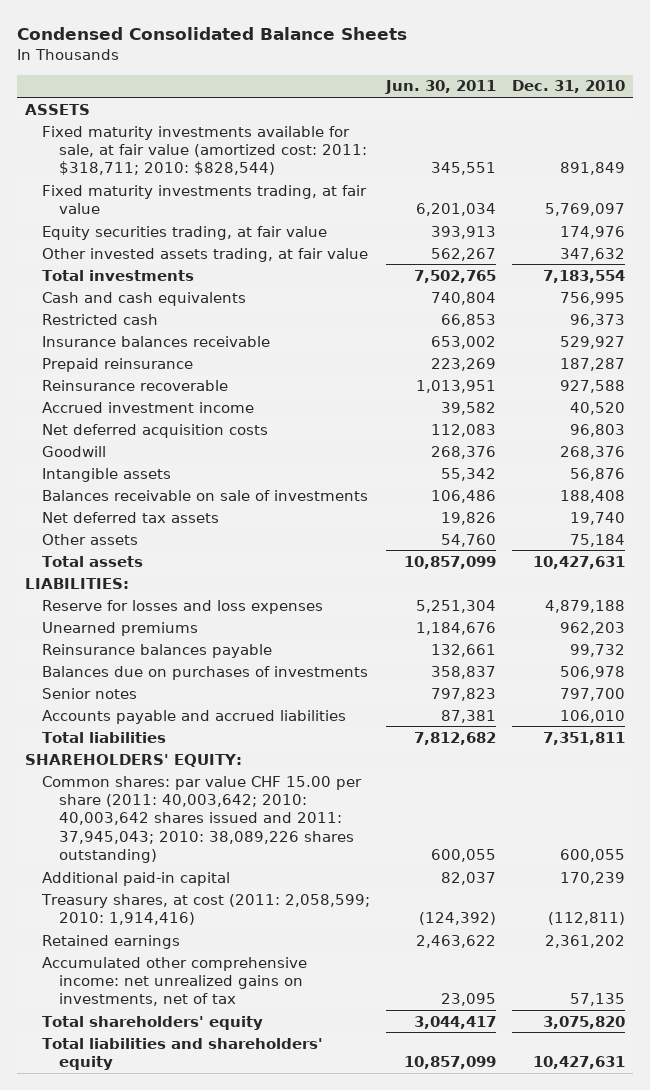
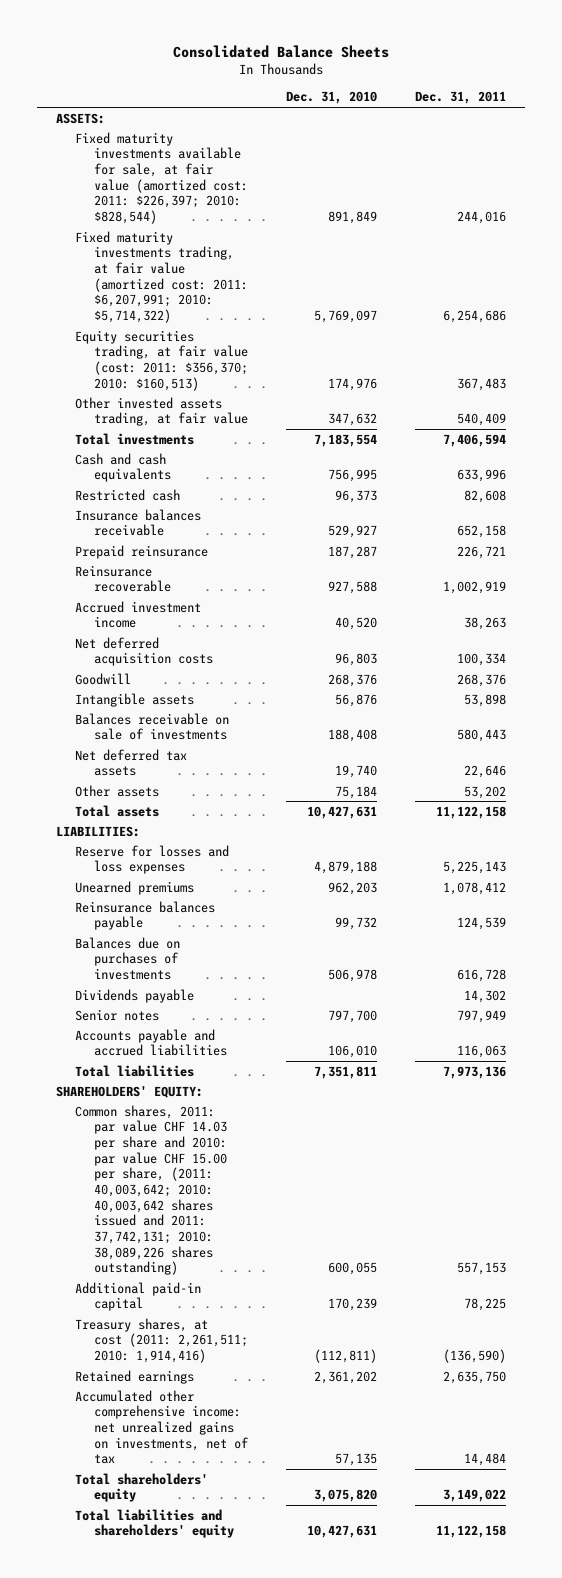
- Condensed Consolidated Balance Sheets
+ Consolidated Balance Sheets
- | Jun. 30, 2011 | Dec. 31, 2010
+ | Dec. 31, 2010 | Dec. 31, 2011
- ASSETS
- Fixed maturity investments available for sale, at fair value (amortized cost: 2011: $318,711; 2010: $828,544) | 345,551 | 891,849
- Fixed maturity investments trading, at fair value | 6,201,034 | 5,769,097
- Equity securities trading, at fair value | 393,913 | 174,976
+ ASSETS:
+ Fixed maturity investments available for sale, at fair value (amortized cost: 2011: $226,397; 2010: $828,544) | 891,849 | 244,016
+ Fixed maturity investments trading, at fair value (amortized cost: 2011: $6,207,991; 2010: $5,714,322) | 5,769,097 | 6,254,686
+ Equity securities trading, at fair value (cost: 2011: $356,370; 2010: $160,513) | 174,976 | 367,483
+ Dividends payable | | 14,302
- Common shares: par value CHF 15.00 per share (2011: 40,003,642; 2010: 40,003,642 shares issued and 2011: 37,945,043; 2010: 38,089,226 shares outstanding) | 600,055 | 600,055
+ Common shares, 2011: par value CHF 14.03 per share and 2010: par value CHF 15.00 per share, (2011: 40,003,642; 2010: 40,003,642 shares issued and 2011: 37,742,131; 2010: 38,089,226 shares outstanding) | 600,055 | 557,153
- Treasury shares, at cost (2011: 2,058,599; 2010: 1,914,416) | (124,392) | (112,811)
+ Treasury shares, at cost (2011: 2,261,511; 2010: 1,914,416) | (112,811) | (136,590)

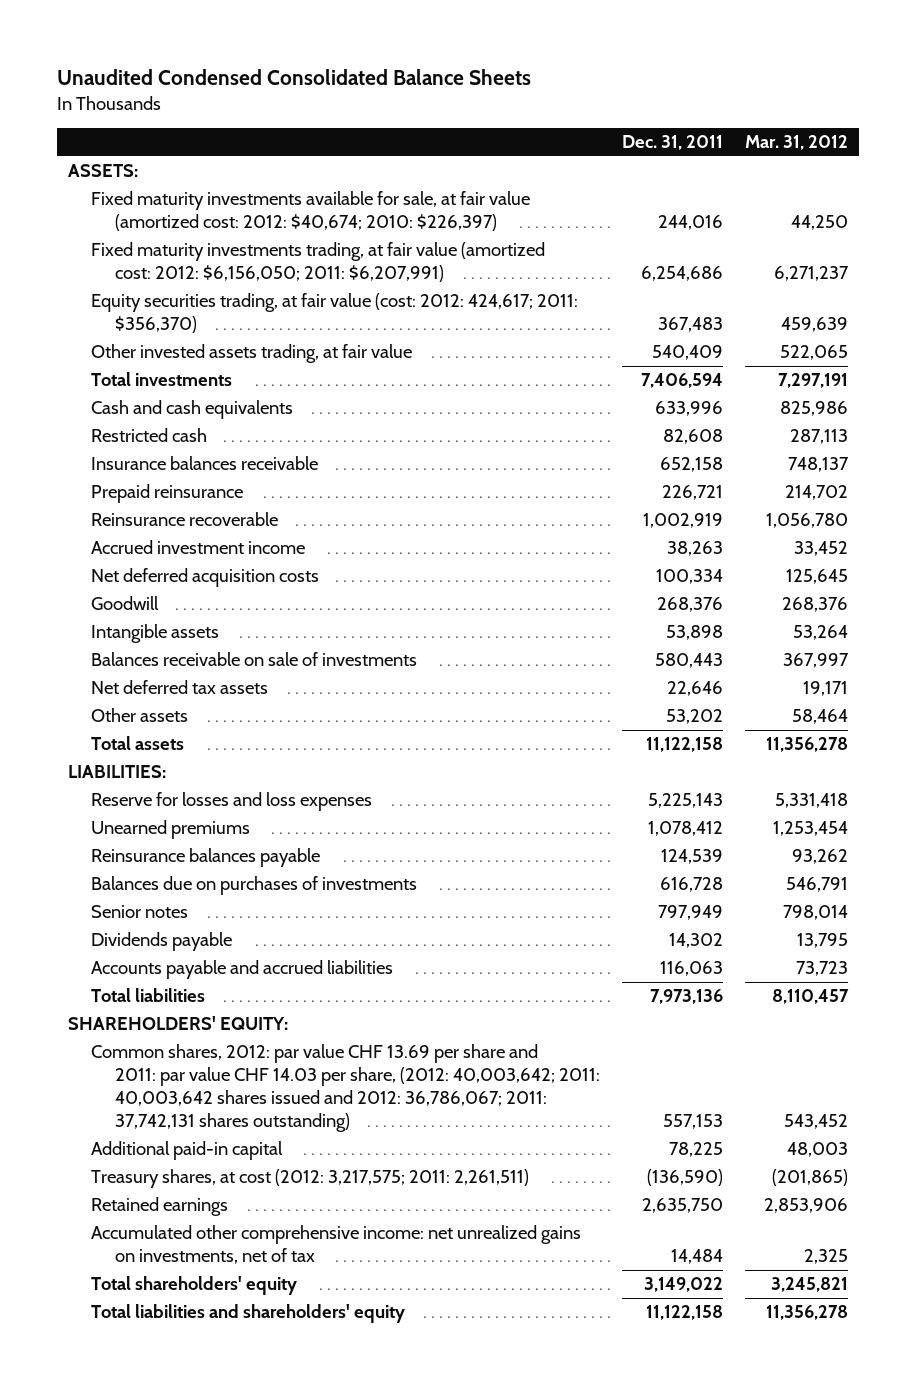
- Consolidated Balance Sheets
+ Unaudited Condensed Consolidated Balance Sheets
- | Dec. 31, 2010 | Dec. 31, 2011
+ | Dec. 31, 2011 | Mar. 31, 2012
- Fixed maturity investments available for sale, at fair value (amortized cost: 2011: $226,397; 2010: $828,544) | 891,849 | 244,016
- Fixed maturity investments trading, at fair value (amortized cost: 2011: $6,207,991; 2010: $5,714,322) | 5,769,097 | 6,254,686
- Equity securities trading, at fair value (cost: 2011: $356,370; 2010: $160,513) | 174,976 | 367,483
+ Fixed maturity investments available for sale, at fair value (amortized cost: 2012: $40,674; 2010: $226,397) | 244,016 | 44,250
+ Fixed maturity investments trading, at fair value (amortized cost: 2012: $6,156,050; 2011: $6,207,991) | 6,254,686 | 6,271,237
+ Equity securities trading, at fair value (cost: 2012: 424,617; 2011: $356,370) | 367,483 | 459,639
moved down: Dividends payable | 14,302 | 13,795
- Common shares, 2011: par value CHF 14.03 per share and 2010: par value CHF 15.00 per share, (2011: 40,003,642; 2010: 40,003,642 shares issued and 2011: 37,742,131; 2010: 38,089,226 shares outstanding) | 600,055 | 557,153
+ Common shares, 2012: par value CHF 13.69 per share and 2011: par value CHF 14.03 per share, (2012: 40,003,642; 2011: 40,003,642 shares issued and 2012: 36,786,067; 2011: 37,742,131 shares outstanding) | 557,153 | 543,452
- Treasury shares, at cost (2011: 2,261,511; 2010: 1,914,416) | (112,811) | (136,590)
+ Treasury shares, at cost (2012: 3,217,575; 2011: 2,261,511) | (136,590) | (201,865)

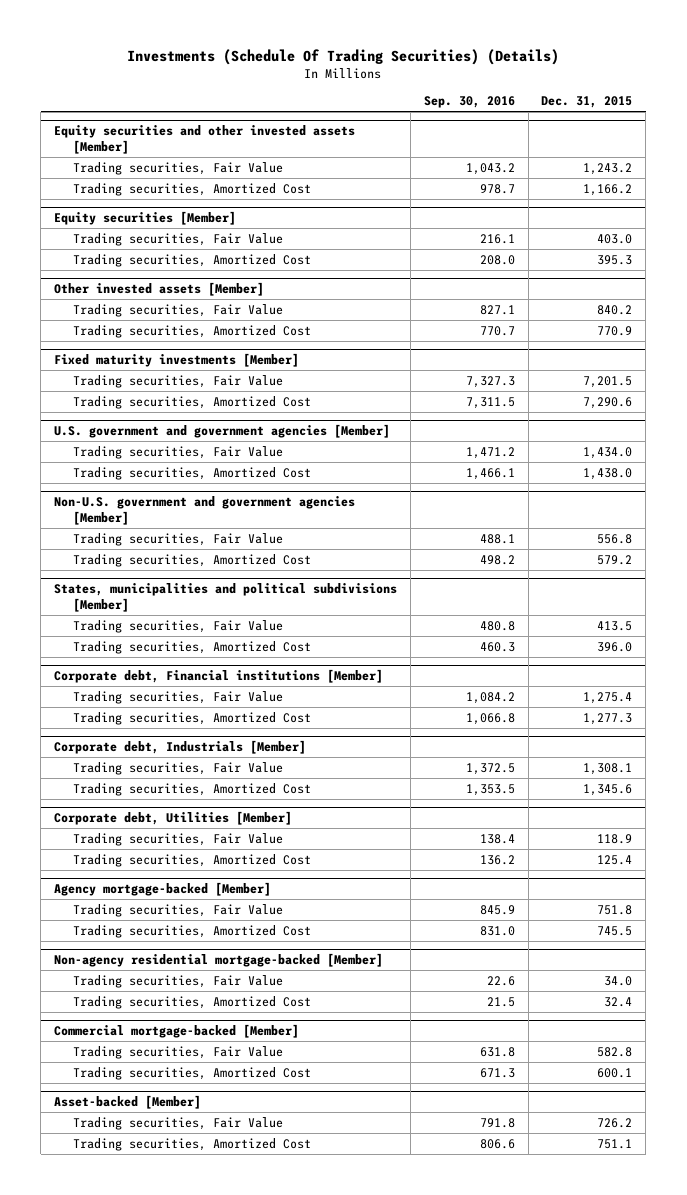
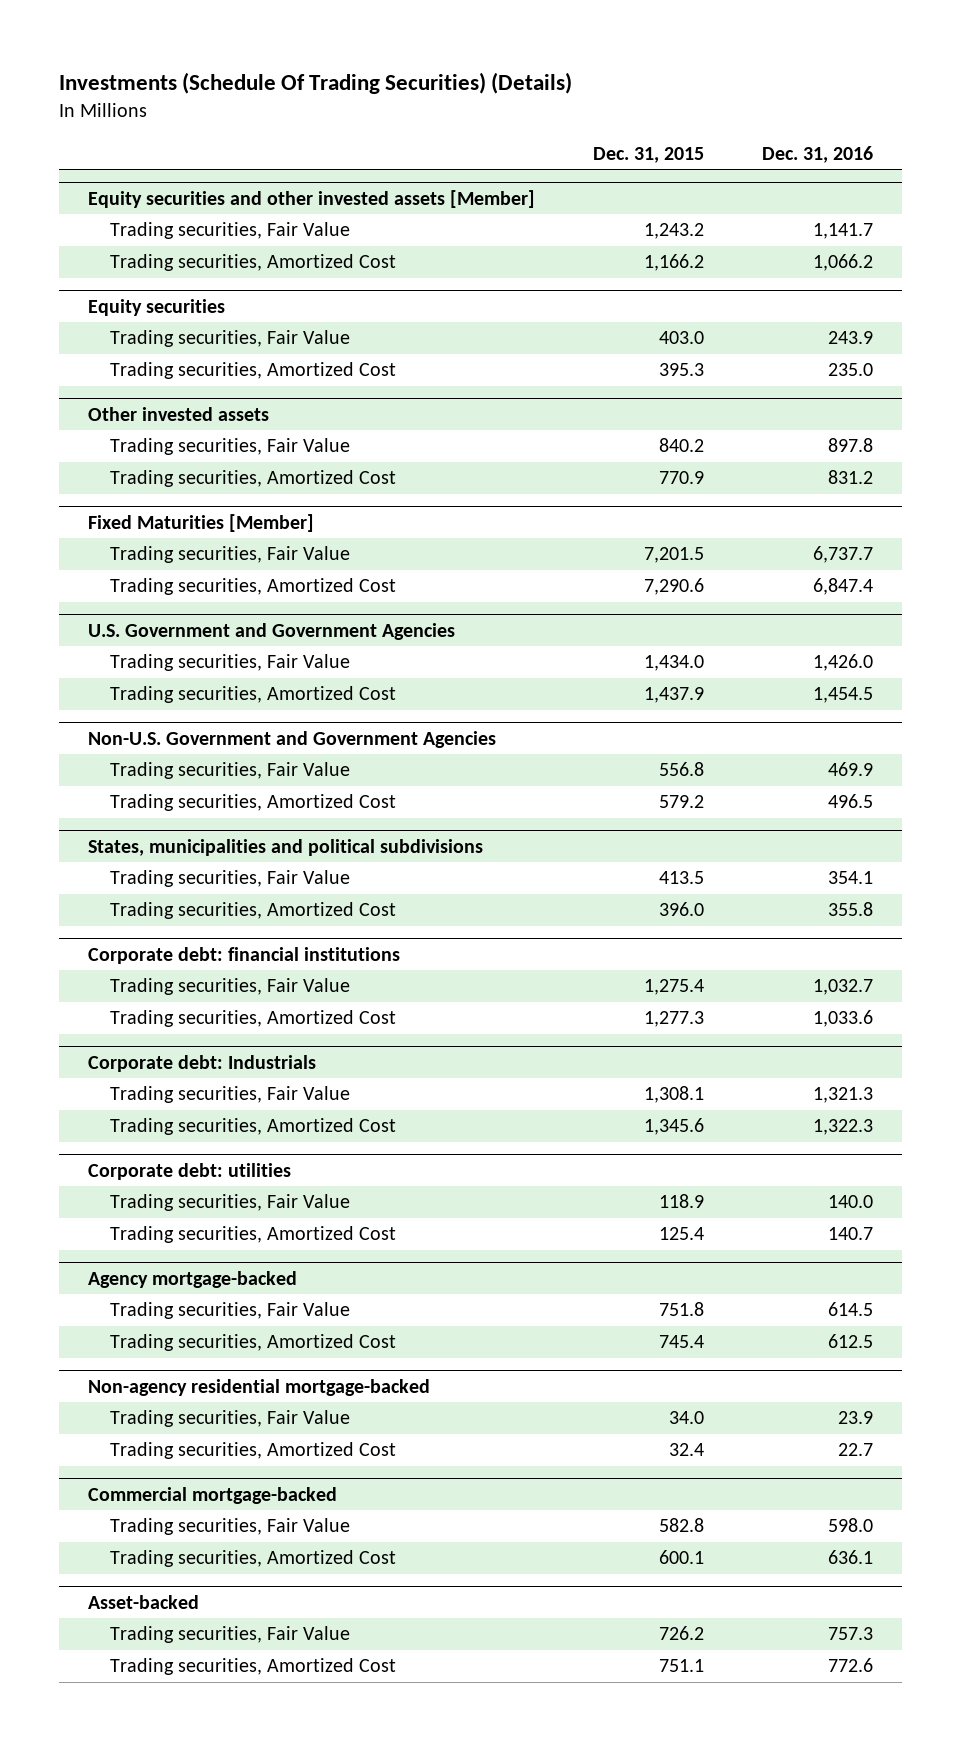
- | Sep. 30, 2016 | Dec. 31, 2015
+ | Dec. 31, 2015 | Dec. 31, 2016
- Equity securities [Member]
+ Equity securities
- Other invested assets [Member]
+ Other invested assets
- Fixed maturity investments [Member]
+ Fixed Maturities [Member]
- U.S. government and government agencies [Member]
+ U.S. Government and Government Agencies
- Trading securities, Amortized Cost | 1,466.1 | 1,438.0
- Non-U.S. government and government agencies [Member]
+ Trading securities, Amortized Cost | 1,437.9 | 1,454.5
+ Non-U.S. Government and Government Agencies
- States, municipalities and political subdivisions [Member]
+ States, municipalities and political subdivisions
- Corporate debt, Financial institutions [Member]
+ Corporate debt: financial institutions
- Corporate debt, Industrials [Member]
+ Corporate debt: Industrials
- Corporate debt, Utilities [Member]
+ Corporate debt: utilities
- Agency mortgage-backed [Member]
+ Agency mortgage-backed
- Trading securities, Amortized Cost | 831.0 | 745.5
- Non-agency residential mortgage-backed [Member]
+ Trading securities, Amortized Cost | 745.4 | 612.5
+ Non-agency residential mortgage-backed
- Commercial mortgage-backed [Member]
+ Commercial mortgage-backed
- Asset-backed [Member]
+ Asset-backed

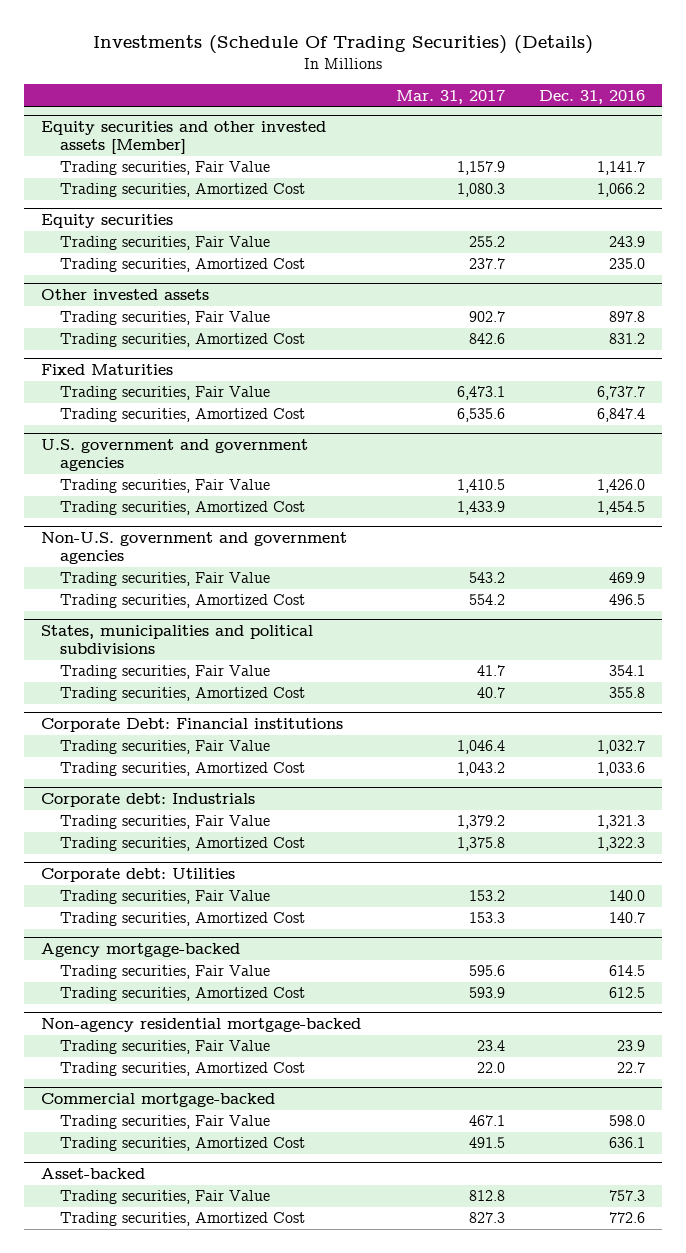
- | Dec. 31, 2015 | Dec. 31, 2016
+ | Mar. 31, 2017 | Dec. 31, 2016
- Fixed Maturities [Member]
+ Fixed Maturities
- U.S. Government and Government Agencies
+ U.S. government and government agencies
- Non-U.S. Government and Government Agencies
+ Non-U.S. government and government agencies
- Corporate debt: financial institutions
+ Corporate Debt: Financial institutions
- Corporate debt: utilities
+ Corporate debt: Utilities

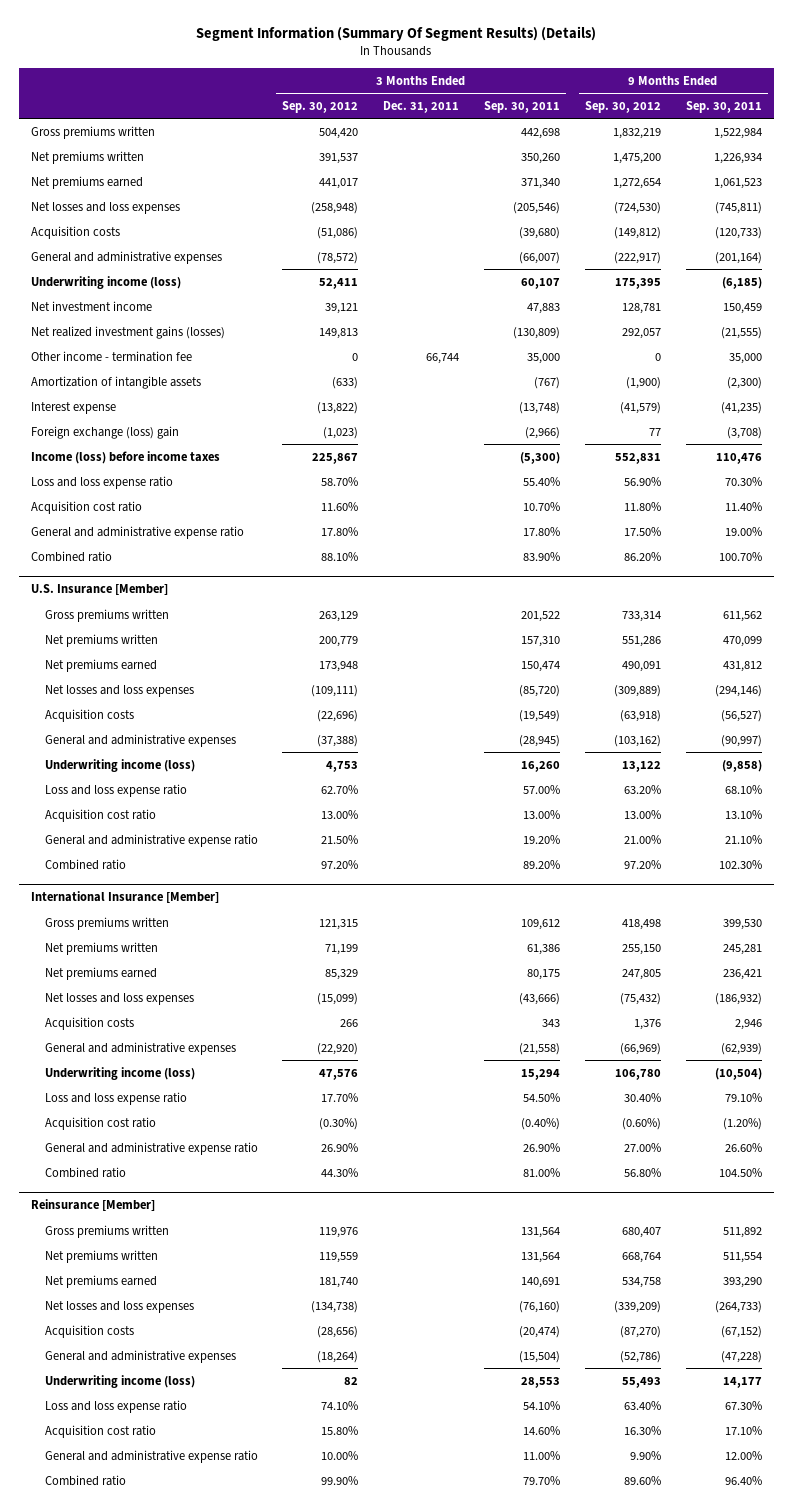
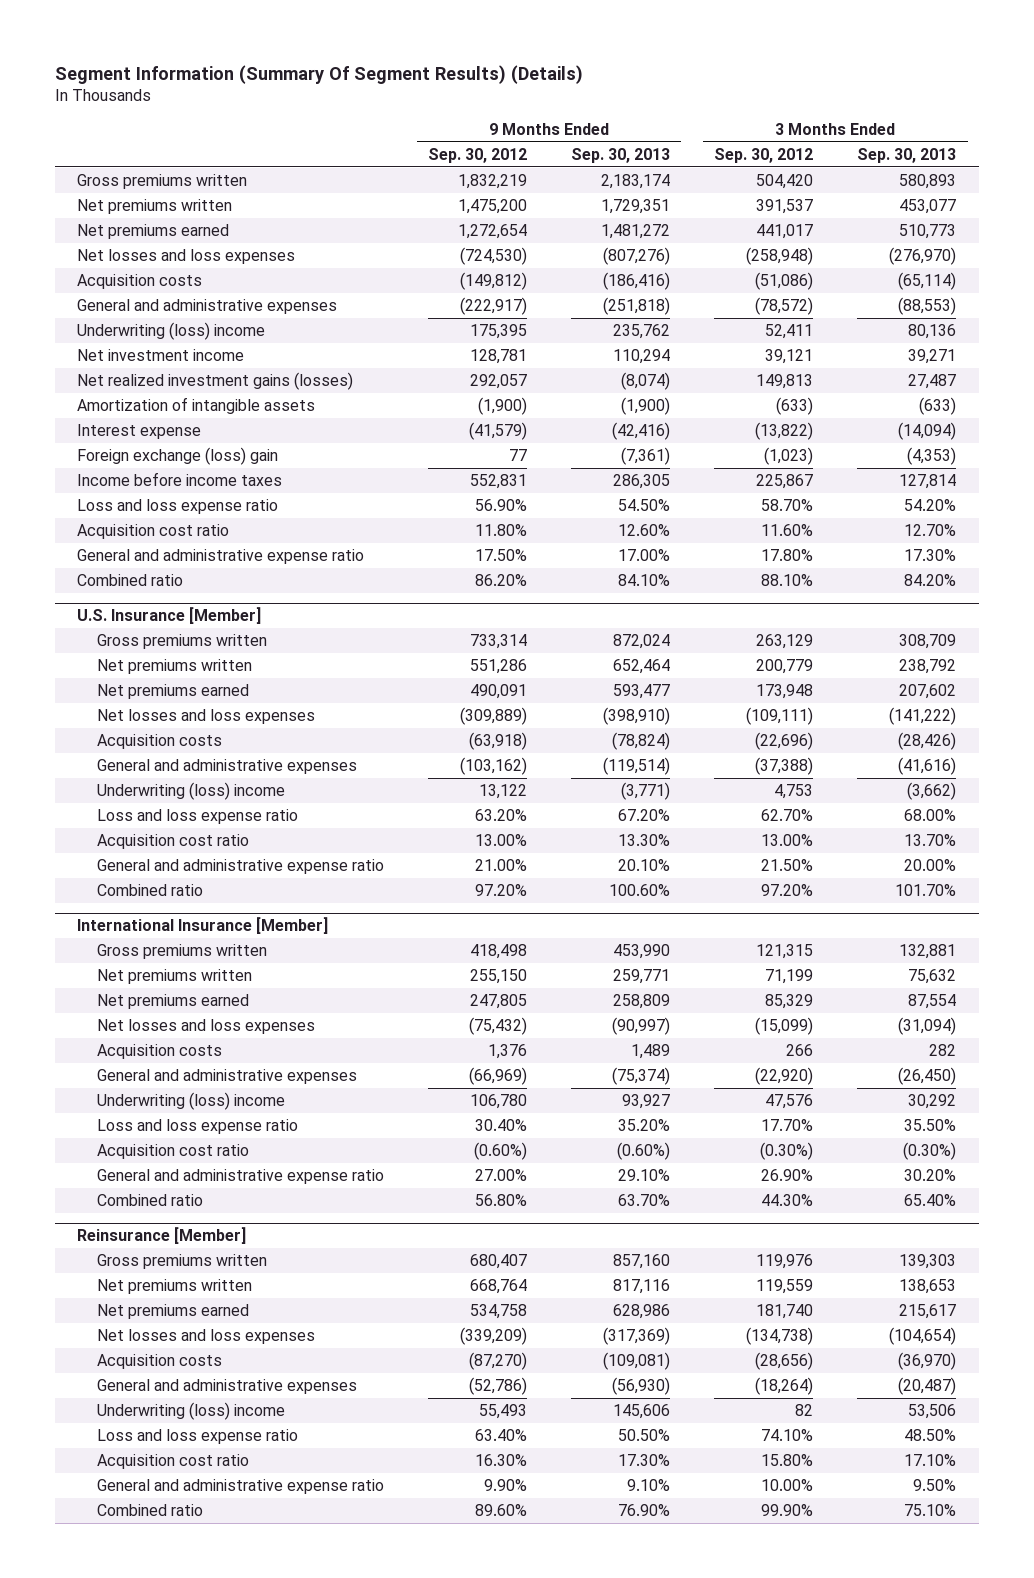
- | 3 Months Ended Sep. 30, 2012 | 3 Months Ended Dec. 31, 2011 | 3 Months Ended Sep. 30, 2011 | 9 Months Ended Sep. 30, 2012 | 9 Months Ended Sep. 30, 2011
+ | 9 Months Ended Sep. 30, 2012 | 9 Months Ended Sep. 30, 2013 | 3 Months Ended Sep. 30, 2012 | 3 Months Ended Sep. 30, 2013
- Underwriting income (loss) | 52,411 | | 60,107 | 175,395 | (6,185)
+ Underwriting (loss) income | 175,395 | 235,762 | 52,411 | 80,136
- Other income - termination fee | 0 | 66,744 | 35,000 | 0 | 35,000
- Income (loss) before income taxes | 225,867 | | (5,300) | 552,831 | 110,476
+ Income before income taxes | 552,831 | 286,305 | 225,867 | 127,814
@ U.S. Insurance [Member]
- Underwriting income (loss) | 4,753 | | 16,260 | 13,122 | (9,858)
+ Underwriting (loss) income | 13,122 | (3,771) | 4,753 | (3,662)
@ International Insurance [Member]
- Underwriting income (loss) | 47,576 | | 15,294 | 106,780 | (10,504)
+ Underwriting (loss) income | 106,780 | 93,927 | 47,576 | 30,292
@ Reinsurance [Member]
- Underwriting income (loss) | 82 | | 28,553 | 55,493 | 14,177
+ Underwriting (loss) income | 55,493 | 145,606 | 82 | 53,506

